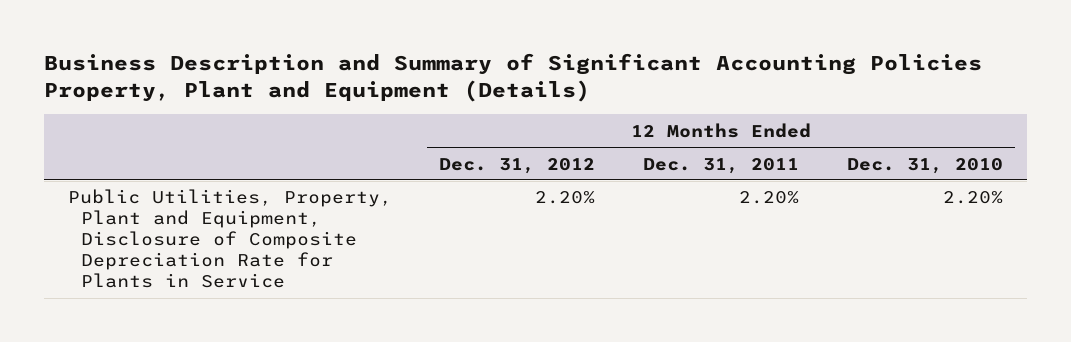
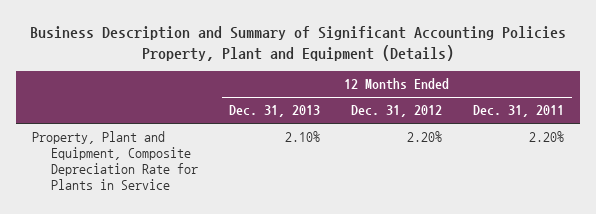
- | 12 Months Ended Dec. 31, 2012 | 12 Months Ended Dec. 31, 2011 | 12 Months Ended Dec. 31, 2010
+ | 12 Months Ended Dec. 31, 2013 | 12 Months Ended Dec. 31, 2012 | 12 Months Ended Dec. 31, 2011
- Public Utilities, Property, Plant and Equipment, Disclosure of Composite Depreciation Rate for Plants in Service | 2.20% | 2.20% | 2.20%
+ Property, Plant and Equipment, Composite Depreciation Rate for Plants in Service | 2.10% | 2.20% | 2.20%

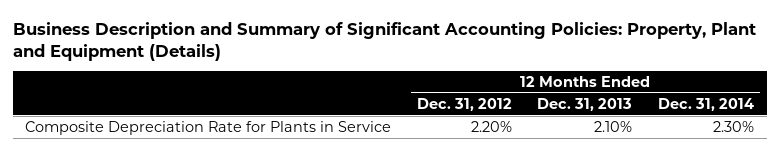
- Business Description and Summary of Significant Accounting Policies Property, Plant and Equipment (Details)
+ Business Description and Summary of Significant Accounting Policies: Property, Plant and Equipment (Details)
- | 12 Months Ended Dec. 31, 2013 | 12 Months Ended Dec. 31, 2012 | 12 Months Ended Dec. 31, 2011
+ | 12 Months Ended Dec. 31, 2012 | 12 Months Ended Dec. 31, 2013 | 12 Months Ended Dec. 31, 2014
- Property, Plant and Equipment, Composite Depreciation Rate for Plants in Service | 2.10% | 2.20% | 2.20%
+ Composite Depreciation Rate for Plants in Service | 2.20% | 2.10% | 2.30%

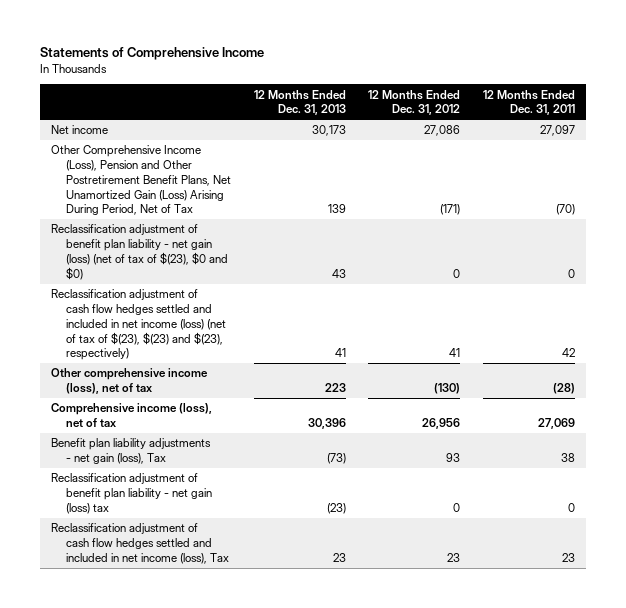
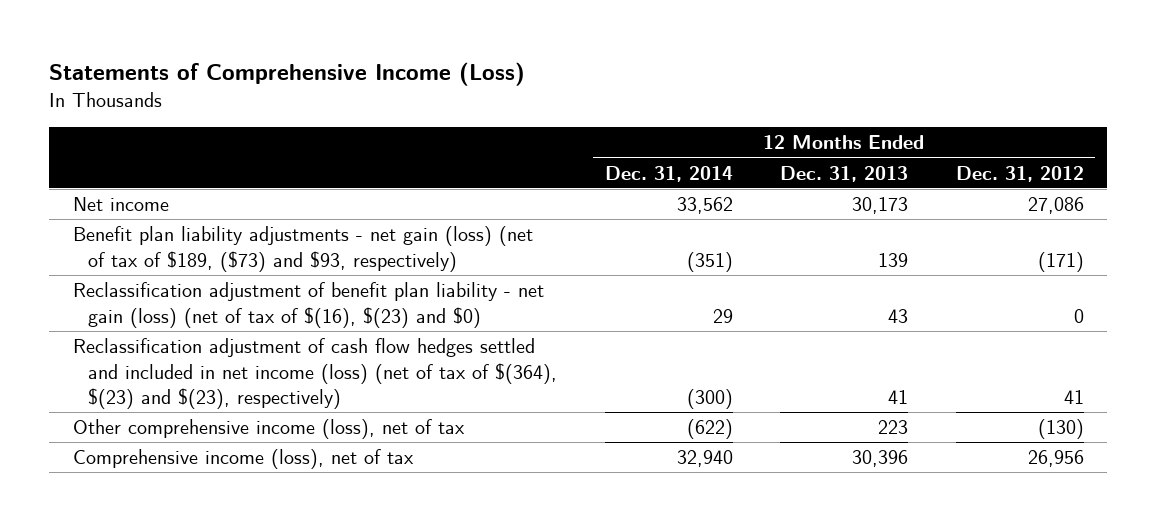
- Statements of Comprehensive Income
+ Statements of Comprehensive Income (Loss)
- | 12 Months Ended Dec. 31, 2013 | 12 Months Ended Dec. 31, 2012 | 12 Months Ended Dec. 31, 2011
+ | 12 Months Ended Dec. 31, 2014 | 12 Months Ended Dec. 31, 2013 | 12 Months Ended Dec. 31, 2012
- Other Comprehensive Income (Loss), Pension and Other Postretirement Benefit Plans, Net Unamortized Gain (Loss) Arising During Period, Net of Tax | 139 | (171) | (70)
- Reclassification adjustment of benefit plan liability - net gain (loss) (net of tax of $(23), $0 and $0) | 43 | 0 | 0
- Reclassification adjustment of cash flow hedges settled and included in net income (loss) (net of tax of $(23), $(23) and $(23), respectively) | 41 | 41 | 42
+ Benefit plan liability adjustments - net gain (loss) (net of tax of $189, ($73) and $93, respectively) | (351) | 139 | (171)
+ Reclassification adjustment of benefit plan liability - net gain (loss) (net of tax of $(16), $(23) and $0) | 29 | 43 | 0
+ Reclassification adjustment of cash flow hedges settled and included in net income (loss) (net of tax of $(364), $(23) and $(23), respectively) | (300) | 41 | 41
- Benefit plan liability adjustments - net gain (loss), Tax | (73) | 93 | 38
- Reclassification adjustment of benefit plan liability - net gain (loss) tax | (23) | 0 | 0
- Reclassification adjustment of cash flow hedges settled and included in net income (loss), Tax | 23 | 23 | 23

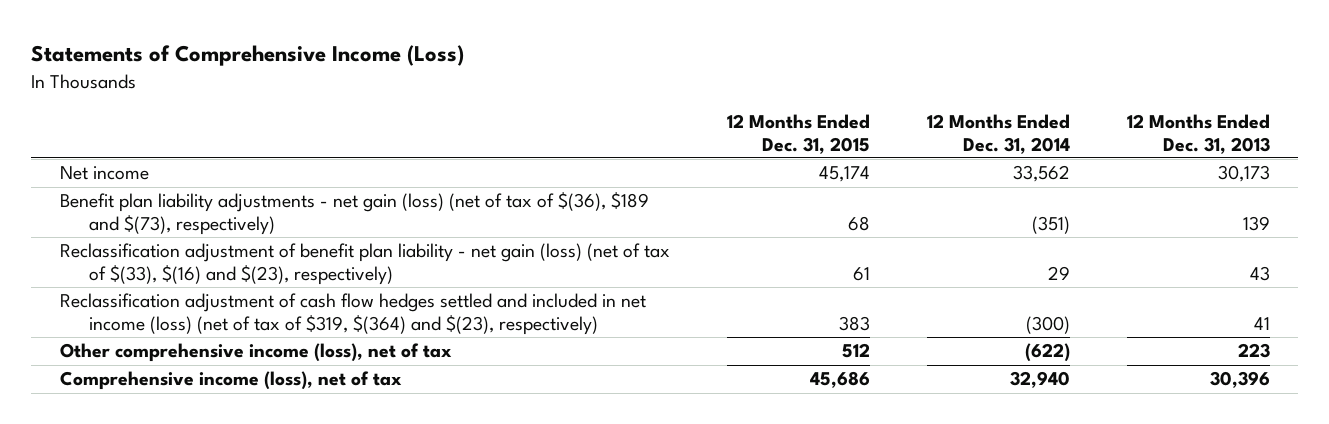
- | 12 Months Ended Dec. 31, 2014 | 12 Months Ended Dec. 31, 2013 | 12 Months Ended Dec. 31, 2012
+ | 12 Months Ended Dec. 31, 2015 | 12 Months Ended Dec. 31, 2014 | 12 Months Ended Dec. 31, 2013
- Benefit plan liability adjustments - net gain (loss) (net of tax of $189, ($73) and $93, respectively) | (351) | 139 | (171)
- Reclassification adjustment of benefit plan liability - net gain (loss) (net of tax of $(16), $(23) and $0) | 29 | 43 | 0
- Reclassification adjustment of cash flow hedges settled and included in net income (loss) (net of tax of $(364), $(23) and $(23), respectively) | (300) | 41 | 41
+ Benefit plan liability adjustments - net gain (loss) (net of tax of $(36), $189 and $(73), respectively) | 68 | (351) | 139
+ Reclassification adjustment of benefit plan liability - net gain (loss) (net of tax of $(33), $(16) and $(23), respectively) | 61 | 29 | 43
+ Reclassification adjustment of cash flow hedges settled and included in net income (loss) (net of tax of $319, $(364) and $(23), respectively) | 383 | (300) | 41

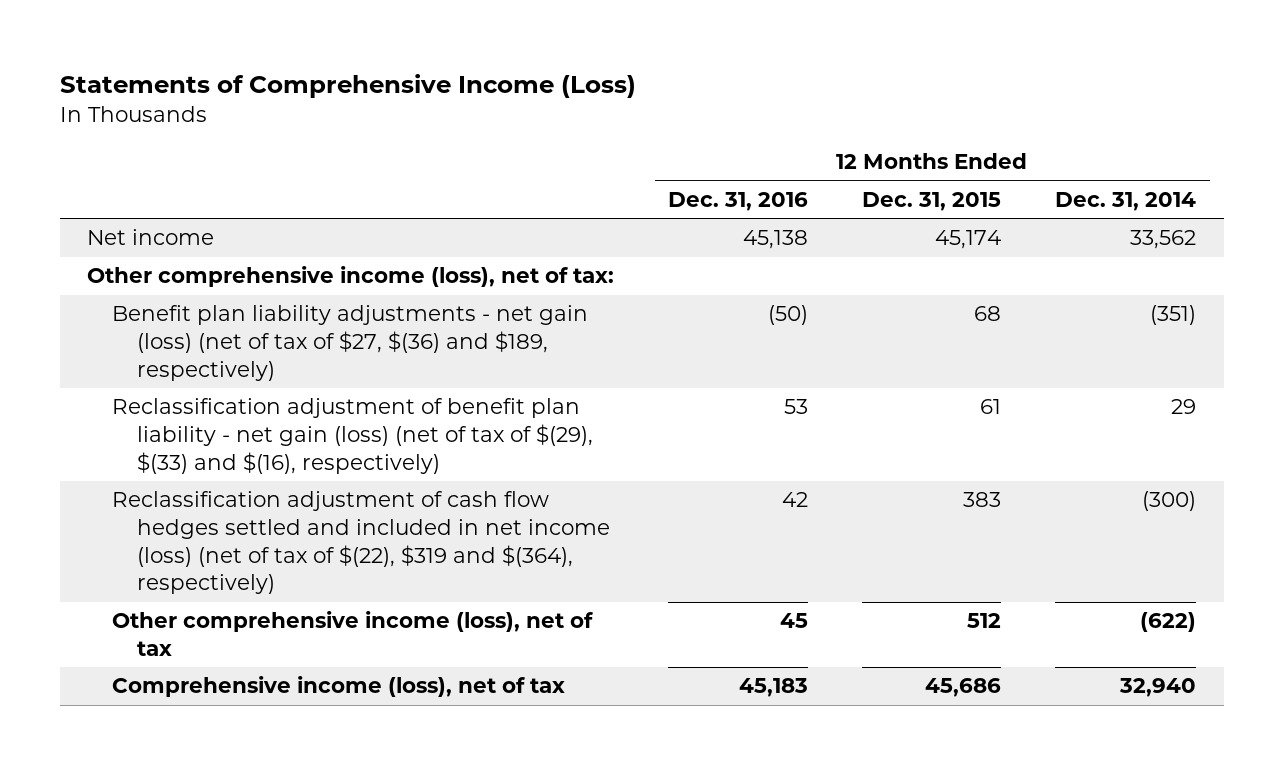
- | 12 Months Ended Dec. 31, 2015 | 12 Months Ended Dec. 31, 2014 | 12 Months Ended Dec. 31, 2013
+ | 12 Months Ended Dec. 31, 2016 | 12 Months Ended Dec. 31, 2015 | 12 Months Ended Dec. 31, 2014
- Benefit plan liability adjustments - net gain (loss) (net of tax of $(36), $189 and $(73), respectively) | 68 | (351) | 139
- Reclassification adjustment of benefit plan liability - net gain (loss) (net of tax of $(33), $(16) and $(23), respectively) | 61 | 29 | 43
- Reclassification adjustment of cash flow hedges settled and included in net income (loss) (net of tax of $319, $(364) and $(23), respectively) | 383 | (300) | 41
+ Other comprehensive income (loss), net of tax:
+ Benefit plan liability adjustments - net gain (loss) (net of tax of $27, $(36) and $189, respectively) | (50) | 68 | (351)
+ Reclassification adjustment of benefit plan liability - net gain (loss) (net of tax of $(29), $(33) and $(16), respectively) | 53 | 61 | 29
+ Reclassification adjustment of cash flow hedges settled and included in net income (loss) (net of tax of $(22), $319 and $(364), respectively) | 42 | 383 | (300)

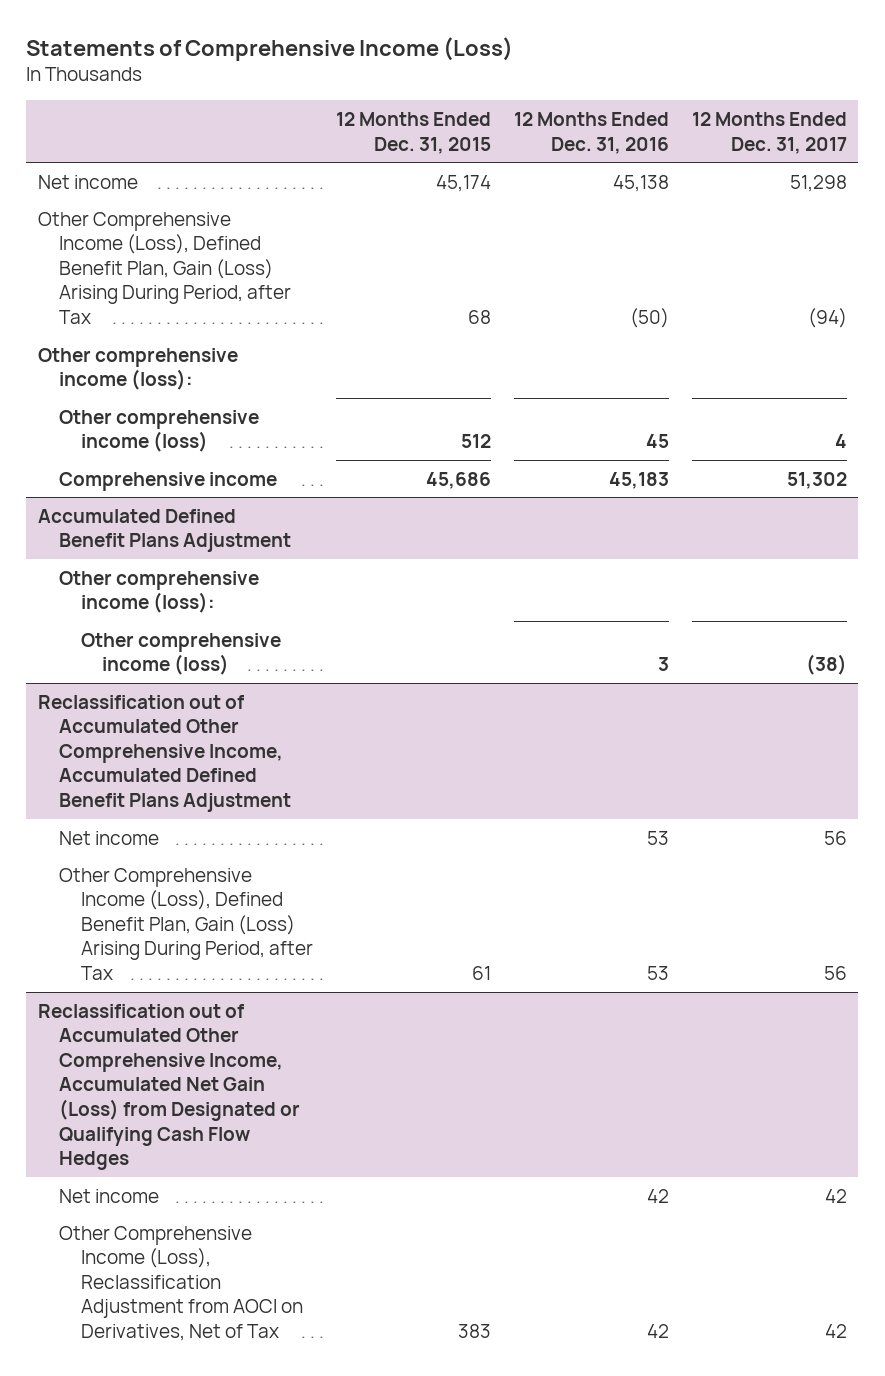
- | 12 Months Ended Dec. 31, 2016 | 12 Months Ended Dec. 31, 2015 | 12 Months Ended Dec. 31, 2014
+ | 12 Months Ended Dec. 31, 2015 | 12 Months Ended Dec. 31, 2016 | 12 Months Ended Dec. 31, 2017
- Other comprehensive income (loss), net of tax:
- Benefit plan liability adjustments - net gain (loss) (net of tax of $27, $(36) and $189, respectively) | (50) | 68 | (351)
- Reclassification adjustment of benefit plan liability - net gain (loss) (net of tax of $(29), $(33) and $(16), respectively) | 53 | 61 | 29
- Reclassification adjustment of cash flow hedges settled and included in net income (loss) (net of tax of $(22), $319 and $(364), respectively) | 42 | 383 | (300)
- Other comprehensive income (loss), net of tax | 45 | 512 | (622)
- Comprehensive income (loss), net of tax | 45,183 | 45,686 | 32,940
+ Other Comprehensive Income (Loss), Defined Benefit Plan, Gain (Loss) Arising During Period, after Tax | 68 | (50) | (94)
+ Other comprehensive income (loss):
+ Other comprehensive income (loss) | 512 | 45 | 4
+ Comprehensive income | 45,686 | 45,183 | 51,302
+ Accumulated Defined Benefit Plans Adjustment
+ Other comprehensive income (loss):
+ Other comprehensive income (loss) | | 3 | (38)
+ Reclassification out of Accumulated Other Comprehensive Income, Accumulated Defined Benefit Plans Adjustment
+ Net income | | 53 | 56
+ Other Comprehensive Income (Loss), Defined Benefit Plan, Gain (Loss) Arising During Period, after Tax | 61 | 53 | 56
+ Reclassification out of Accumulated Other Comprehensive Income, Accumulated Net Gain (Loss) from Designated or Qualifying Cash Flow Hedges
+ Net income | | 42 | 42
+ Other Comprehensive Income (Loss), Reclassification Adjustment from AOCI on Derivatives, Net of Tax | 383 | 42 | 42

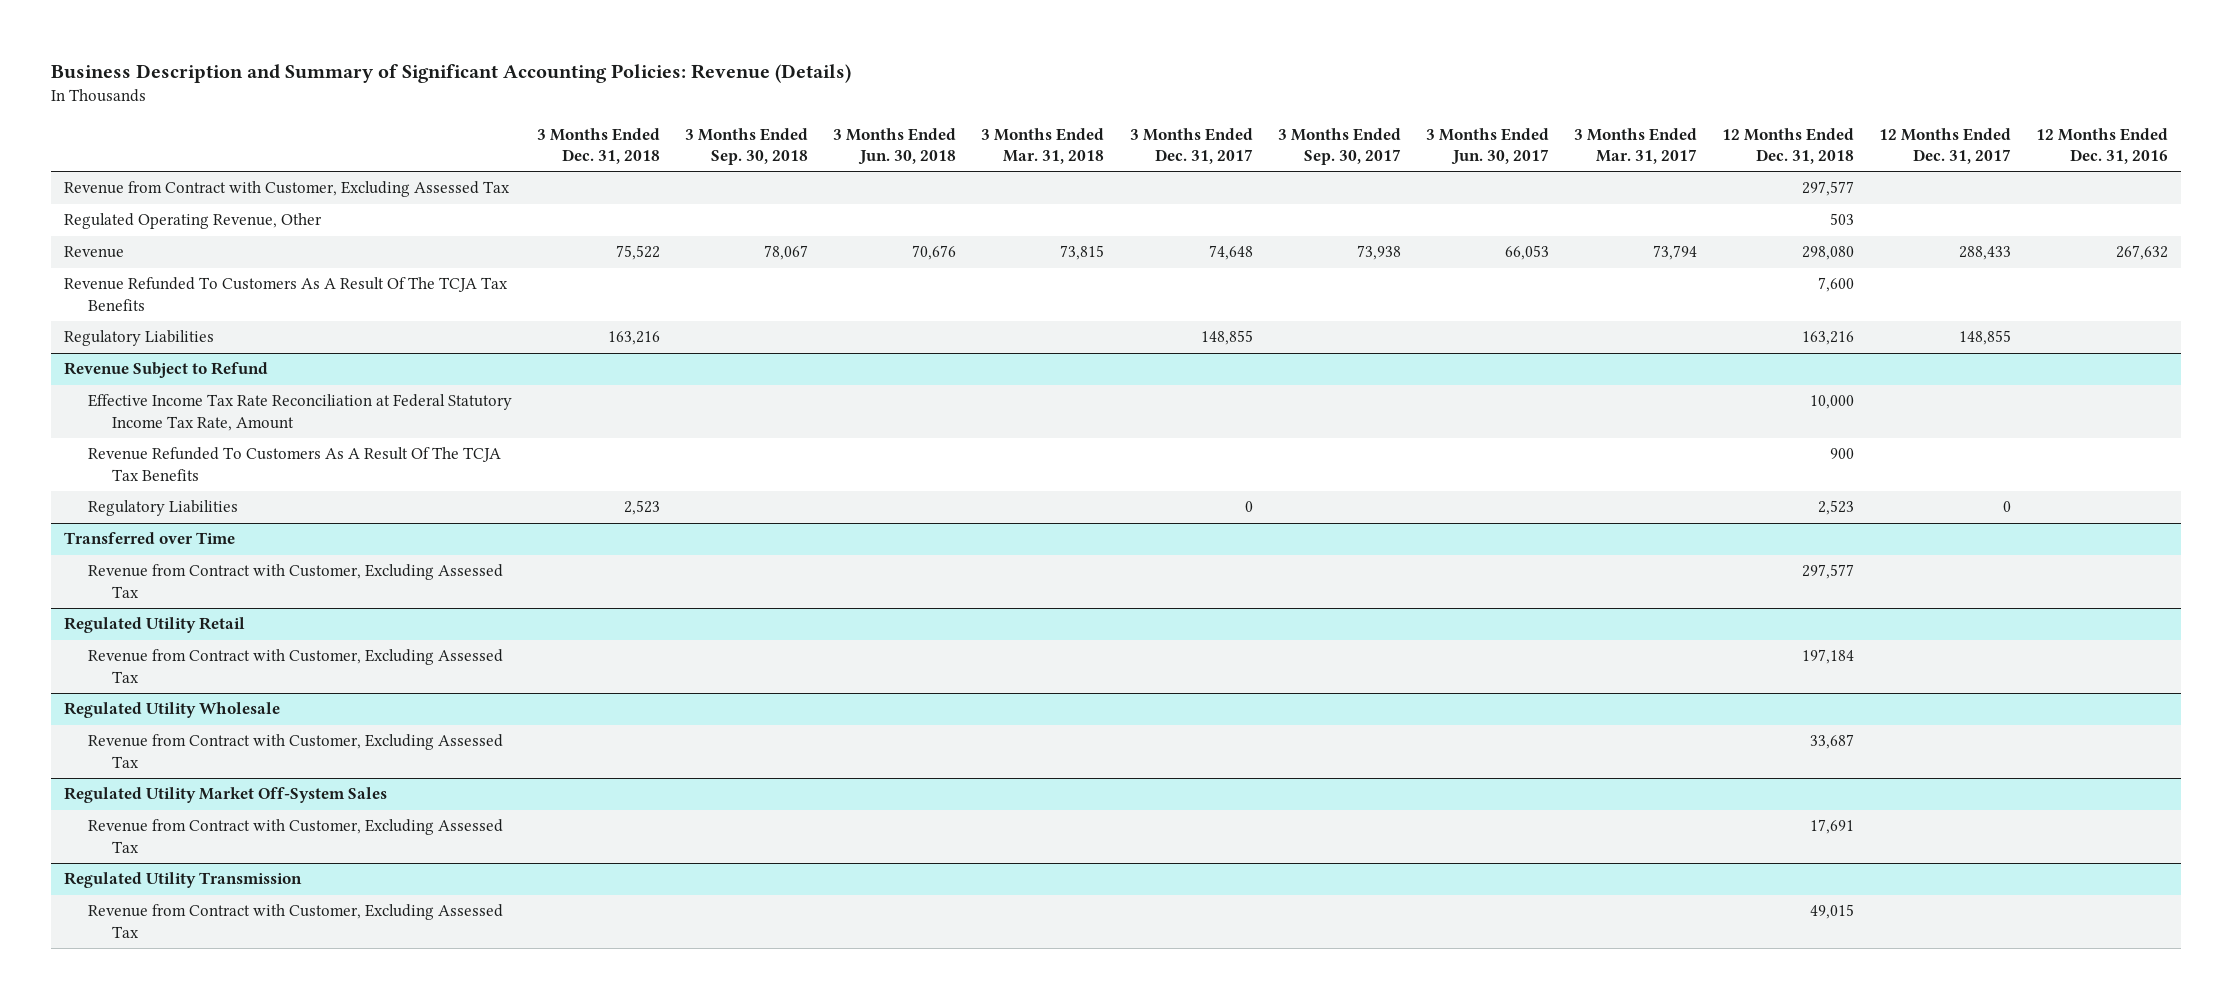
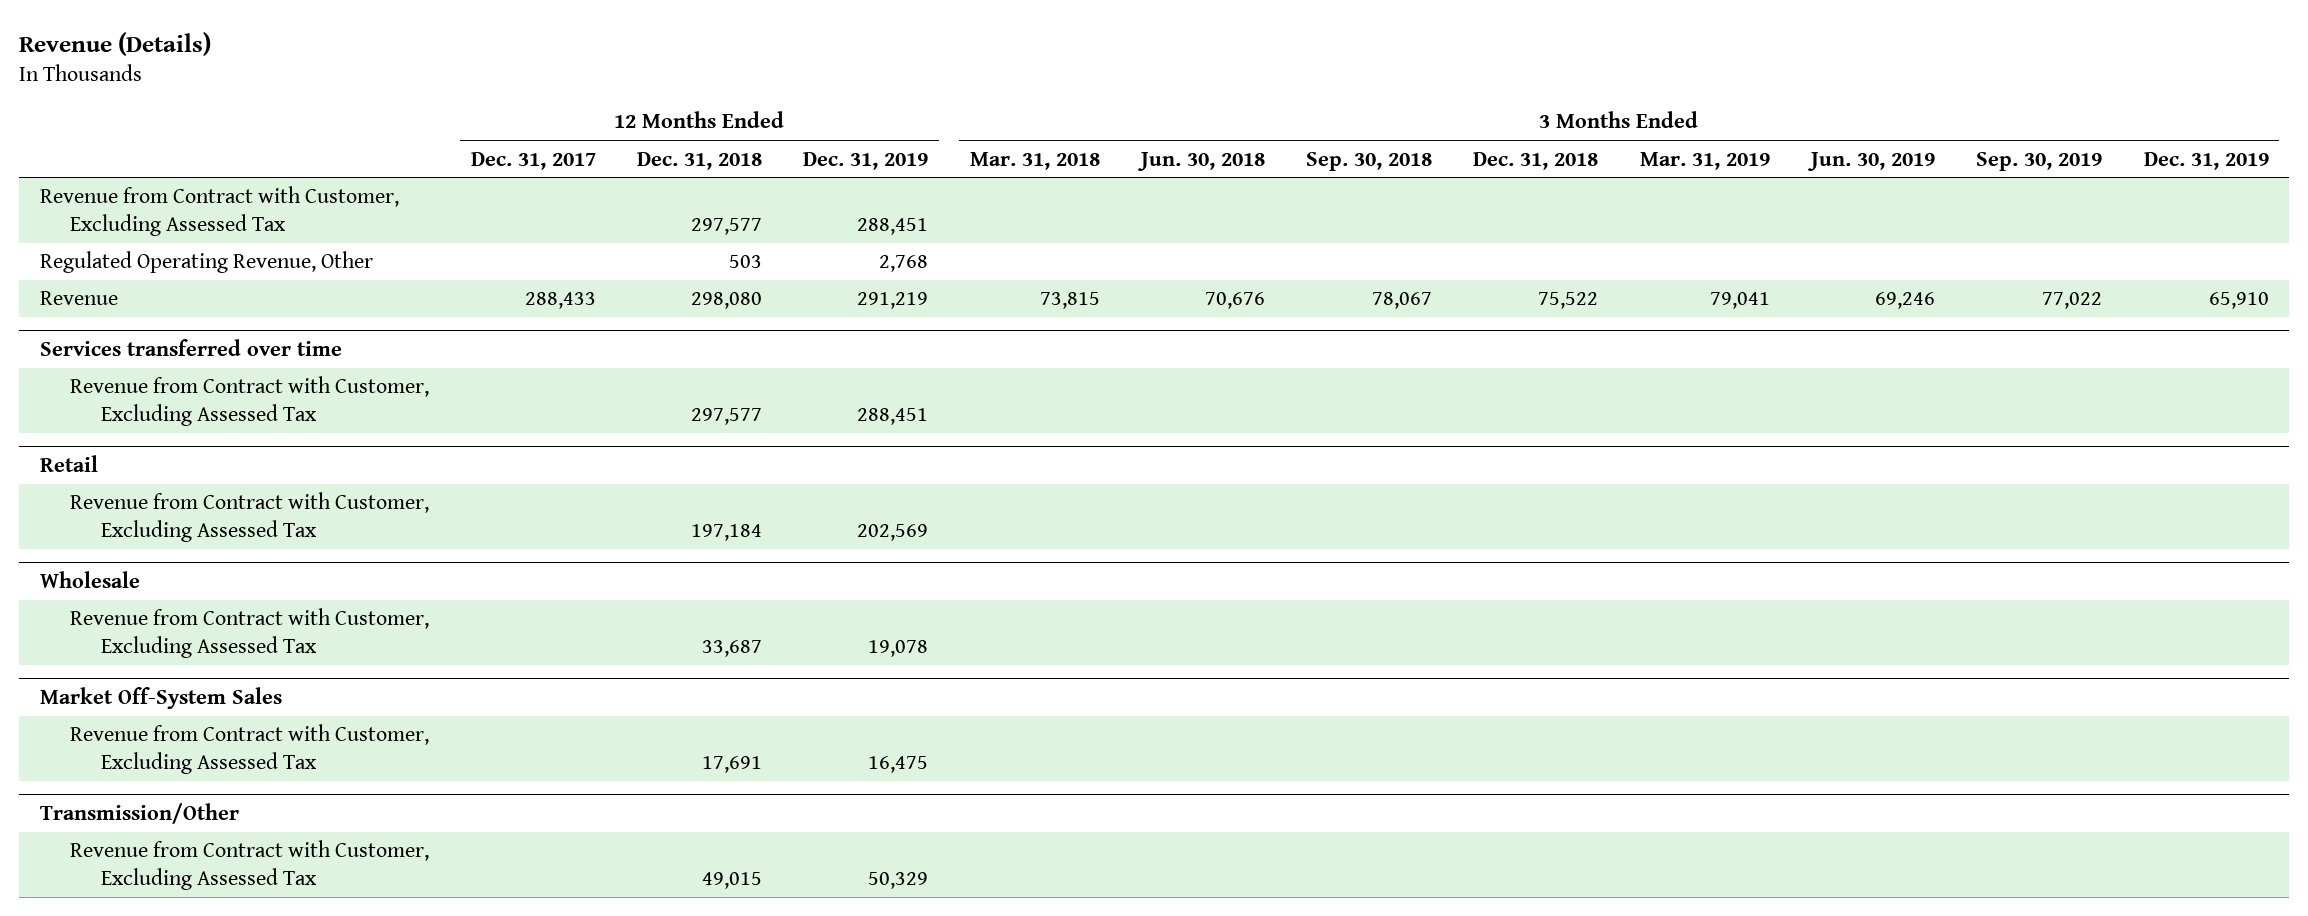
- Business Description and Summary of Significant Accounting Policies: Revenue (Details)
+ Revenue (Details)
- | 3 Months Ended Dec. 31, 2018 | 3 Months Ended Sep. 30, 2018 | 3 Months Ended Jun. 30, 2018 | 3 Months Ended Mar. 31, 2018 | 3 Months Ended Dec. 31, 2017 | 3 Months Ended Sep. 30, 2017 | 3 Months Ended Jun. 30, 2017 | 3 Months Ended Mar. 31, 2017 | 12 Months Ended Dec. 31, 2018 | 12 Months Ended Dec. 31, 2017 | 12 Months Ended Dec. 31, 2016
+ | 12 Months Ended Dec. 31, 2017 | 12 Months Ended Dec. 31, 2018 | 12 Months Ended Dec. 31, 2019 | 3 Months Ended Mar. 31, 2018 | 3 Months Ended Jun. 30, 2018 | 3 Months Ended Sep. 30, 2018 | 3 Months Ended Dec. 31, 2018 | 3 Months Ended Mar. 31, 2019 | 3 Months Ended Jun. 30, 2019 | 3 Months Ended Sep. 30, 2019 | 3 Months Ended Dec. 31, 2019
- Revenue Refunded To Customers As A Result Of The TCJA Tax Benefits | | | | | | | | | 7,600 | |
- Regulatory Liabilities | 163,216 | | | | 148,855 | | | | 163,216 | 148,855 |
- Revenue Subject to Refund
- Effective Income Tax Rate Reconciliation at Federal Statutory Income Tax Rate, Amount | | | | | | | | | 10,000 | |
- Revenue Refunded To Customers As A Result Of The TCJA Tax Benefits | | | | | | | | | 900 | |
- Regulatory Liabilities | 2,523 | | | | 0 | | | | 2,523 | 0 |
- Transferred over Time
+ Services transferred over time
- Regulated Utility Retail
+ Retail
- Regulated Utility Wholesale
+ Wholesale
- Regulated Utility Market Off-System Sales
+ Market Off-System Sales
- Regulated Utility Transmission
+ Transmission/Other

